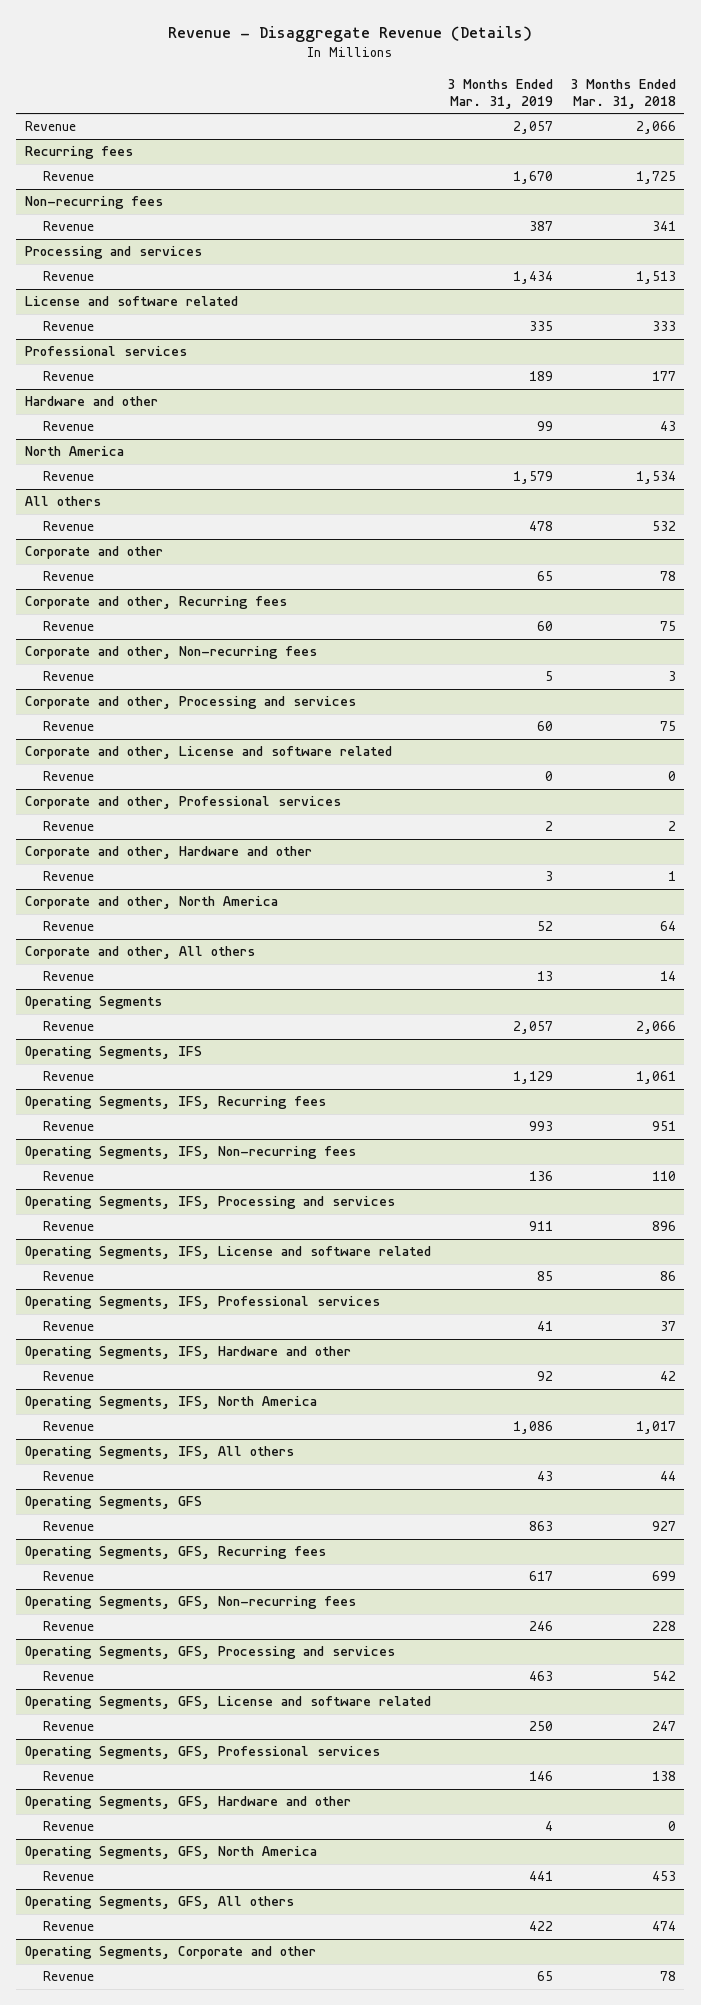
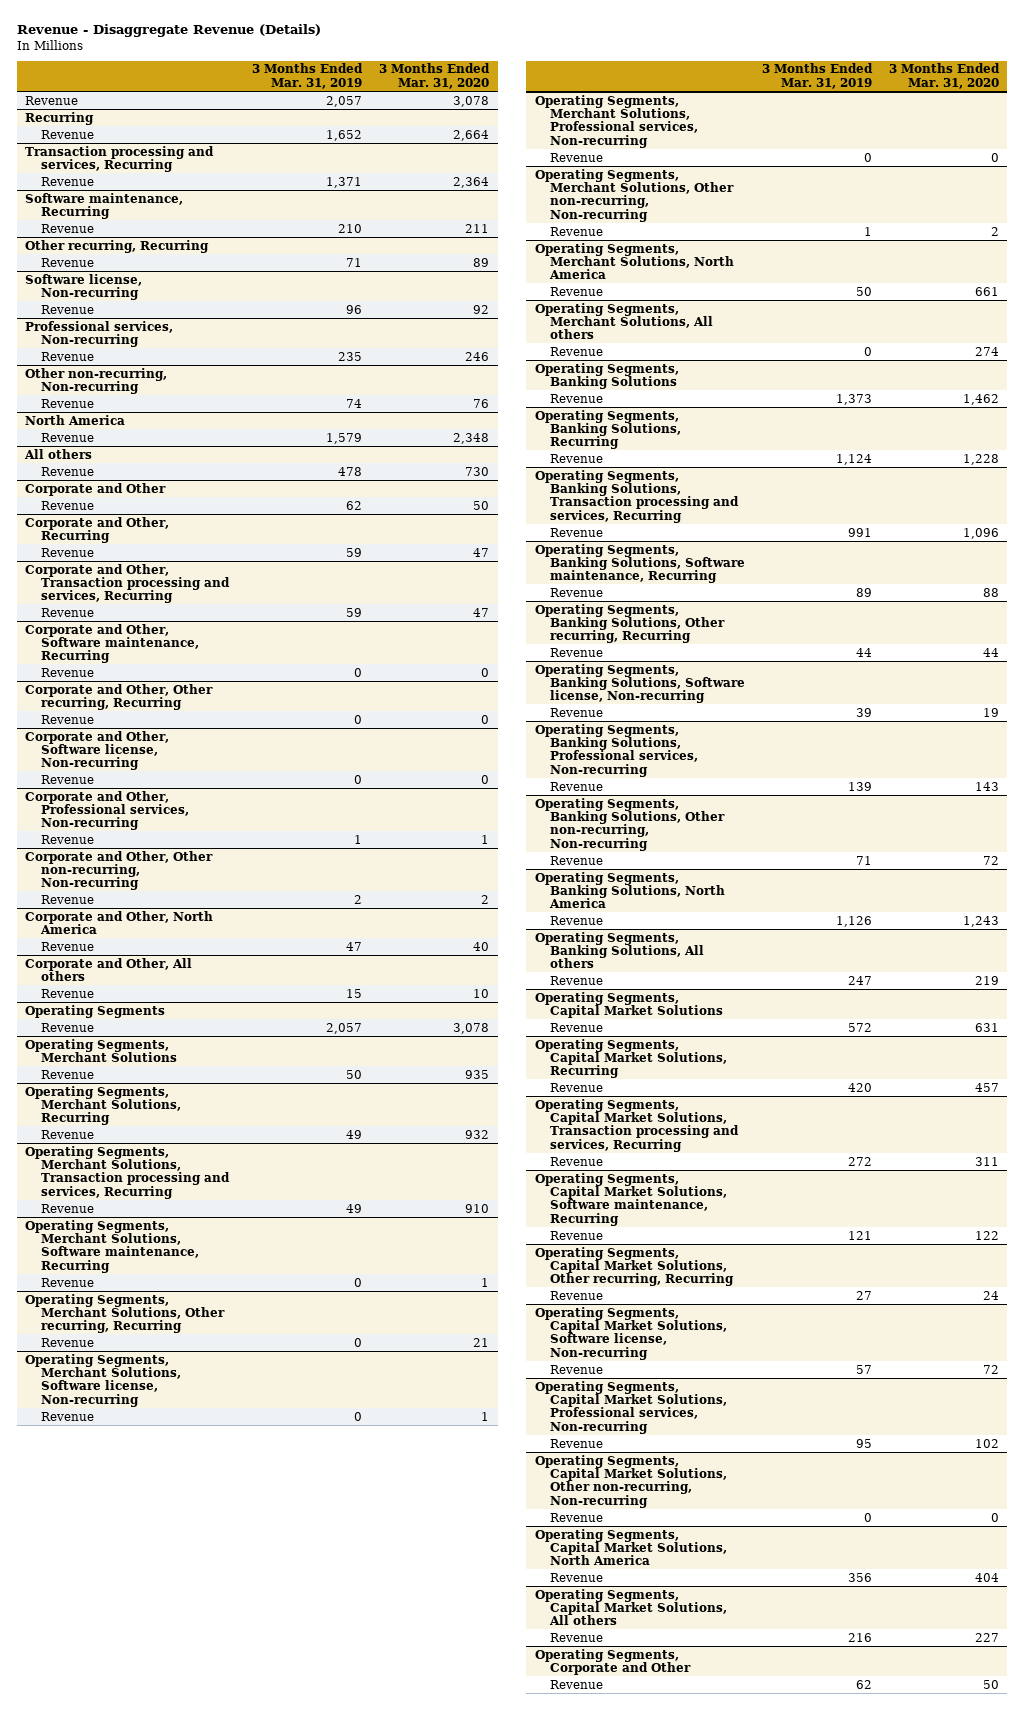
- | 3 Months Ended Mar. 31, 2019 | 3 Months Ended Mar. 31, 2018
+ | 3 Months Ended Mar. 31, 2019 | 3 Months Ended Mar. 31, 2020
- Recurring fees
- Revenue | 1,670 | 1,725
- Non-recurring fees
- Revenue | 387 | 341
- Processing and services
- Revenue | 1,434 | 1,513
- License and software related
- Revenue | 335 | 333
- Professional services
- Revenue | 189 | 177
- Hardware and other
- Revenue | 99 | 43
+ Recurring
+ Revenue | 1,652 | 2,664
+ Transaction processing and services, Recurring
+ Revenue | 1,371 | 2,364
+ Software maintenance, Recurring
+ Revenue | 210 | 211
+ Other recurring, Recurring
+ Revenue | 71 | 89
+ Software license, Non-recurring
+ Revenue | 96 | 92
+ Professional services, Non-recurring
+ Revenue | 235 | 246
+ Other non-recurring, Non-recurring
+ Revenue | 74 | 76
- Corporate and other
- Revenue | 65 | 78
- Corporate and other, Recurring fees
- Revenue | 60 | 75
- Corporate and other, Non-recurring fees
- Revenue | 5 | 3
- Corporate and other, Processing and services
- Revenue | 60 | 75
- Corporate and other, License and software related
+ Corporate and Other
+ Revenue | 62 | 50
+ Corporate and Other, Recurring
+ Revenue | 59 | 47
+ Corporate and Other, Transaction processing and services, Recurring
+ Revenue | 59 | 47
+ Corporate and Other, Software maintenance, Recurring
- Corporate and other, Professional services
+ Corporate and Other, Other recurring, Recurring
+ Revenue | 0 | 0
+ Corporate and Other, Software license, Non-recurring
+ Revenue | 0 | 0
+ Corporate and Other, Professional services, Non-recurring
+ Revenue | 1 | 1
+ Corporate and Other, Other non-recurring, Non-recurring
- Corporate and other, Hardware and other
- Revenue | 3 | 1
- Corporate and other, North America
- Revenue | 52 | 64
- Corporate and other, All others
- Revenue | 13 | 14
+ Corporate and Other, North America
+ Revenue | 47 | 40
+ Corporate and Other, All others
+ Revenue | 15 | 10
- Operating Segments, IFS
- Revenue | 1,129 | 1,061
- Operating Segments, IFS, Recurring fees
- Revenue | 993 | 951
- Operating Segments, IFS, Non-recurring fees
- Revenue | 136 | 110
- Operating Segments, IFS, Processing and services
- Revenue | 911 | 896
- Operating Segments, IFS, License and software related
- Revenue | 85 | 86
- Operating Segments, IFS, Professional services
- Revenue | 41 | 37
- Operating Segments, IFS, Hardware and other
- Revenue | 92 | 42
- Operating Segments, IFS, North America
- Revenue | 1,086 | 1,017
- Operating Segments, IFS, All others
- Revenue | 43 | 44
- Operating Segments, GFS
- Revenue | 863 | 927
- Operating Segments, GFS, Recurring fees
- Revenue | 617 | 699
- Operating Segments, GFS, Non-recurring fees
- Revenue | 246 | 228
- Operating Segments, GFS, Processing and services
- Revenue | 463 | 542
- Operating Segments, GFS, License and software related
- Revenue | 250 | 247
- Operating Segments, GFS, Professional services
- Revenue | 146 | 138
- Operating Segments, GFS, Hardware and other
- Revenue | 4 | 0
- Operating Segments, GFS, North America
- Revenue | 441 | 453
- Operating Segments, GFS, All others
- Revenue | 422 | 474
- Operating Segments, Corporate and other
- Revenue | 65 | 78
+ Operating Segments, Merchant Solutions
+ Revenue | 50 | 935
+ Operating Segments, Merchant Solutions, Recurring
+ Revenue | 49 | 932
+ Operating Segments, Merchant Solutions, Transaction processing and services, Recurring
+ Revenue | 49 | 910
+ Operating Segments, Merchant Solutions, Software maintenance, Recurring
+ Revenue | 0 | 1
+ Operating Segments, Merchant Solutions, Other recurring, Recurring
+ Revenue | 0 | 21
+ Operating Segments, Merchant Solutions, Software license, Non-recurring
+ Revenue | 0 | 1
+ Operating Segments, Merchant Solutions, Professional services, Non-recurring
+ Revenue | 0 | 0
+ Operating Segments, Merchant Solutions, Other non-recurring, Non-recurring
+ Revenue | 1 | 2
+ Operating Segments, Merchant Solutions, North America
+ Revenue | 50 | 661
+ Operating Segments, Merchant Solutions, All others
+ Revenue | 0 | 274
+ Operating Segments, Banking Solutions
+ Revenue | 1,373 | 1,462
+ Operating Segments, Banking Solutions, Recurring
+ Revenue | 1,124 | 1,228
+ Operating Segments, Banking Solutions, Transaction processing and services, Recurring
+ Revenue | 991 | 1,096
+ Operating Segments, Banking Solutions, Software maintenance, Recurring
+ Revenue | 89 | 88
+ Operating Segments, Banking Solutions, Other recurring, Recurring
+ Revenue | 44 | 44
+ Operating Segments, Banking Solutions, Software license, Non-recurring
+ Revenue | 39 | 19
+ Operating Segments, Banking Solutions, Professional services, Non-recurring
+ Revenue | 139 | 143
+ Operating Segments, Banking Solutions, Other non-recurring, Non-recurring
+ Revenue | 71 | 72
+ Operating Segments, Banking Solutions, North America
+ Revenue | 1,126 | 1,243
+ Operating Segments, Banking Solutions, All others
+ Revenue | 247 | 219
+ Operating Segments, Capital Market Solutions
+ Revenue | 572 | 631
+ Operating Segments, Capital Market Solutions, Recurring
+ Revenue | 420 | 457
+ Operating Segments, Capital Market Solutions, Transaction processing and services, Recurring
+ Revenue | 272 | 311
+ Operating Segments, Capital Market Solutions, Software maintenance, Recurring
+ Revenue | 121 | 122
+ Operating Segments, Capital Market Solutions, Other recurring, Recurring
+ Revenue | 27 | 24
+ Operating Segments, Capital Market Solutions, Software license, Non-recurring
+ Revenue | 57 | 72
+ Operating Segments, Capital Market Solutions, Professional services, Non-recurring
+ Revenue | 95 | 102
+ Operating Segments, Capital Market Solutions, Other non-recurring, Non-recurring
+ Revenue | 0 | 0
+ Operating Segments, Capital Market Solutions, North America
+ Revenue | 356 | 404
+ Operating Segments, Capital Market Solutions, All others
+ Revenue | 216 | 227
+ Operating Segments, Corporate and Other
+ Revenue | 62 | 50

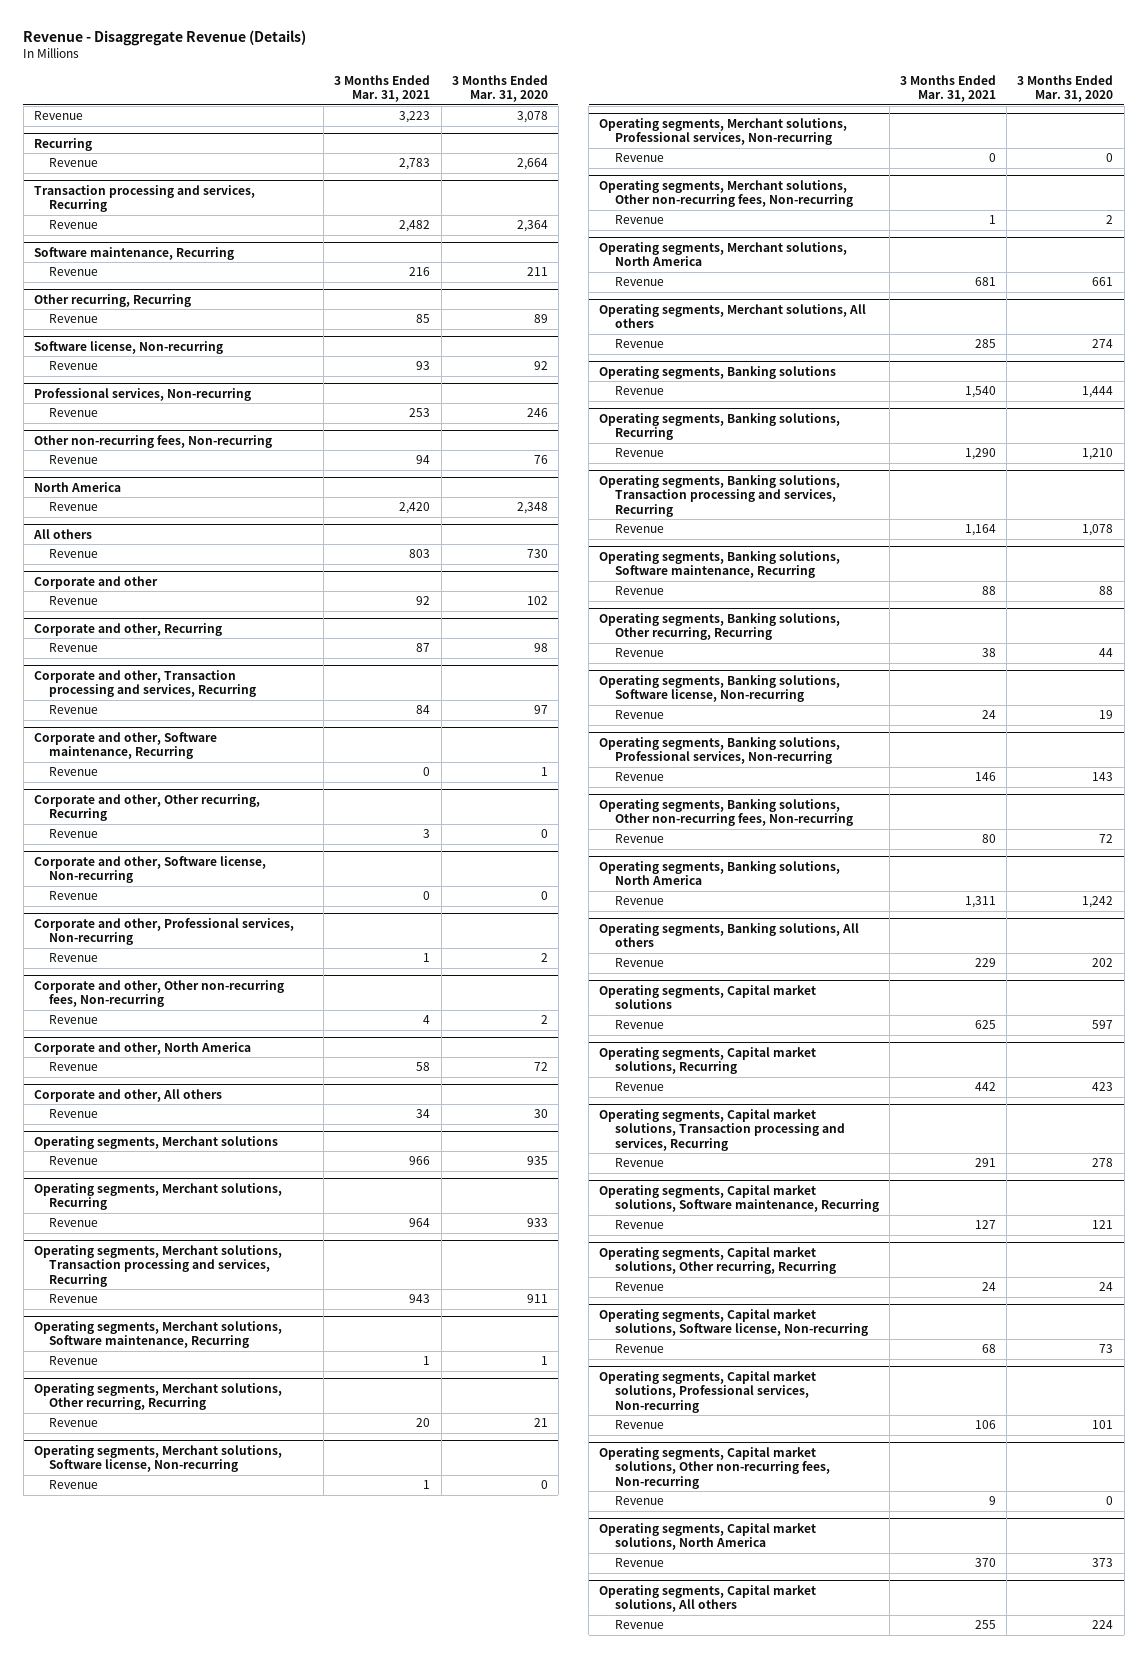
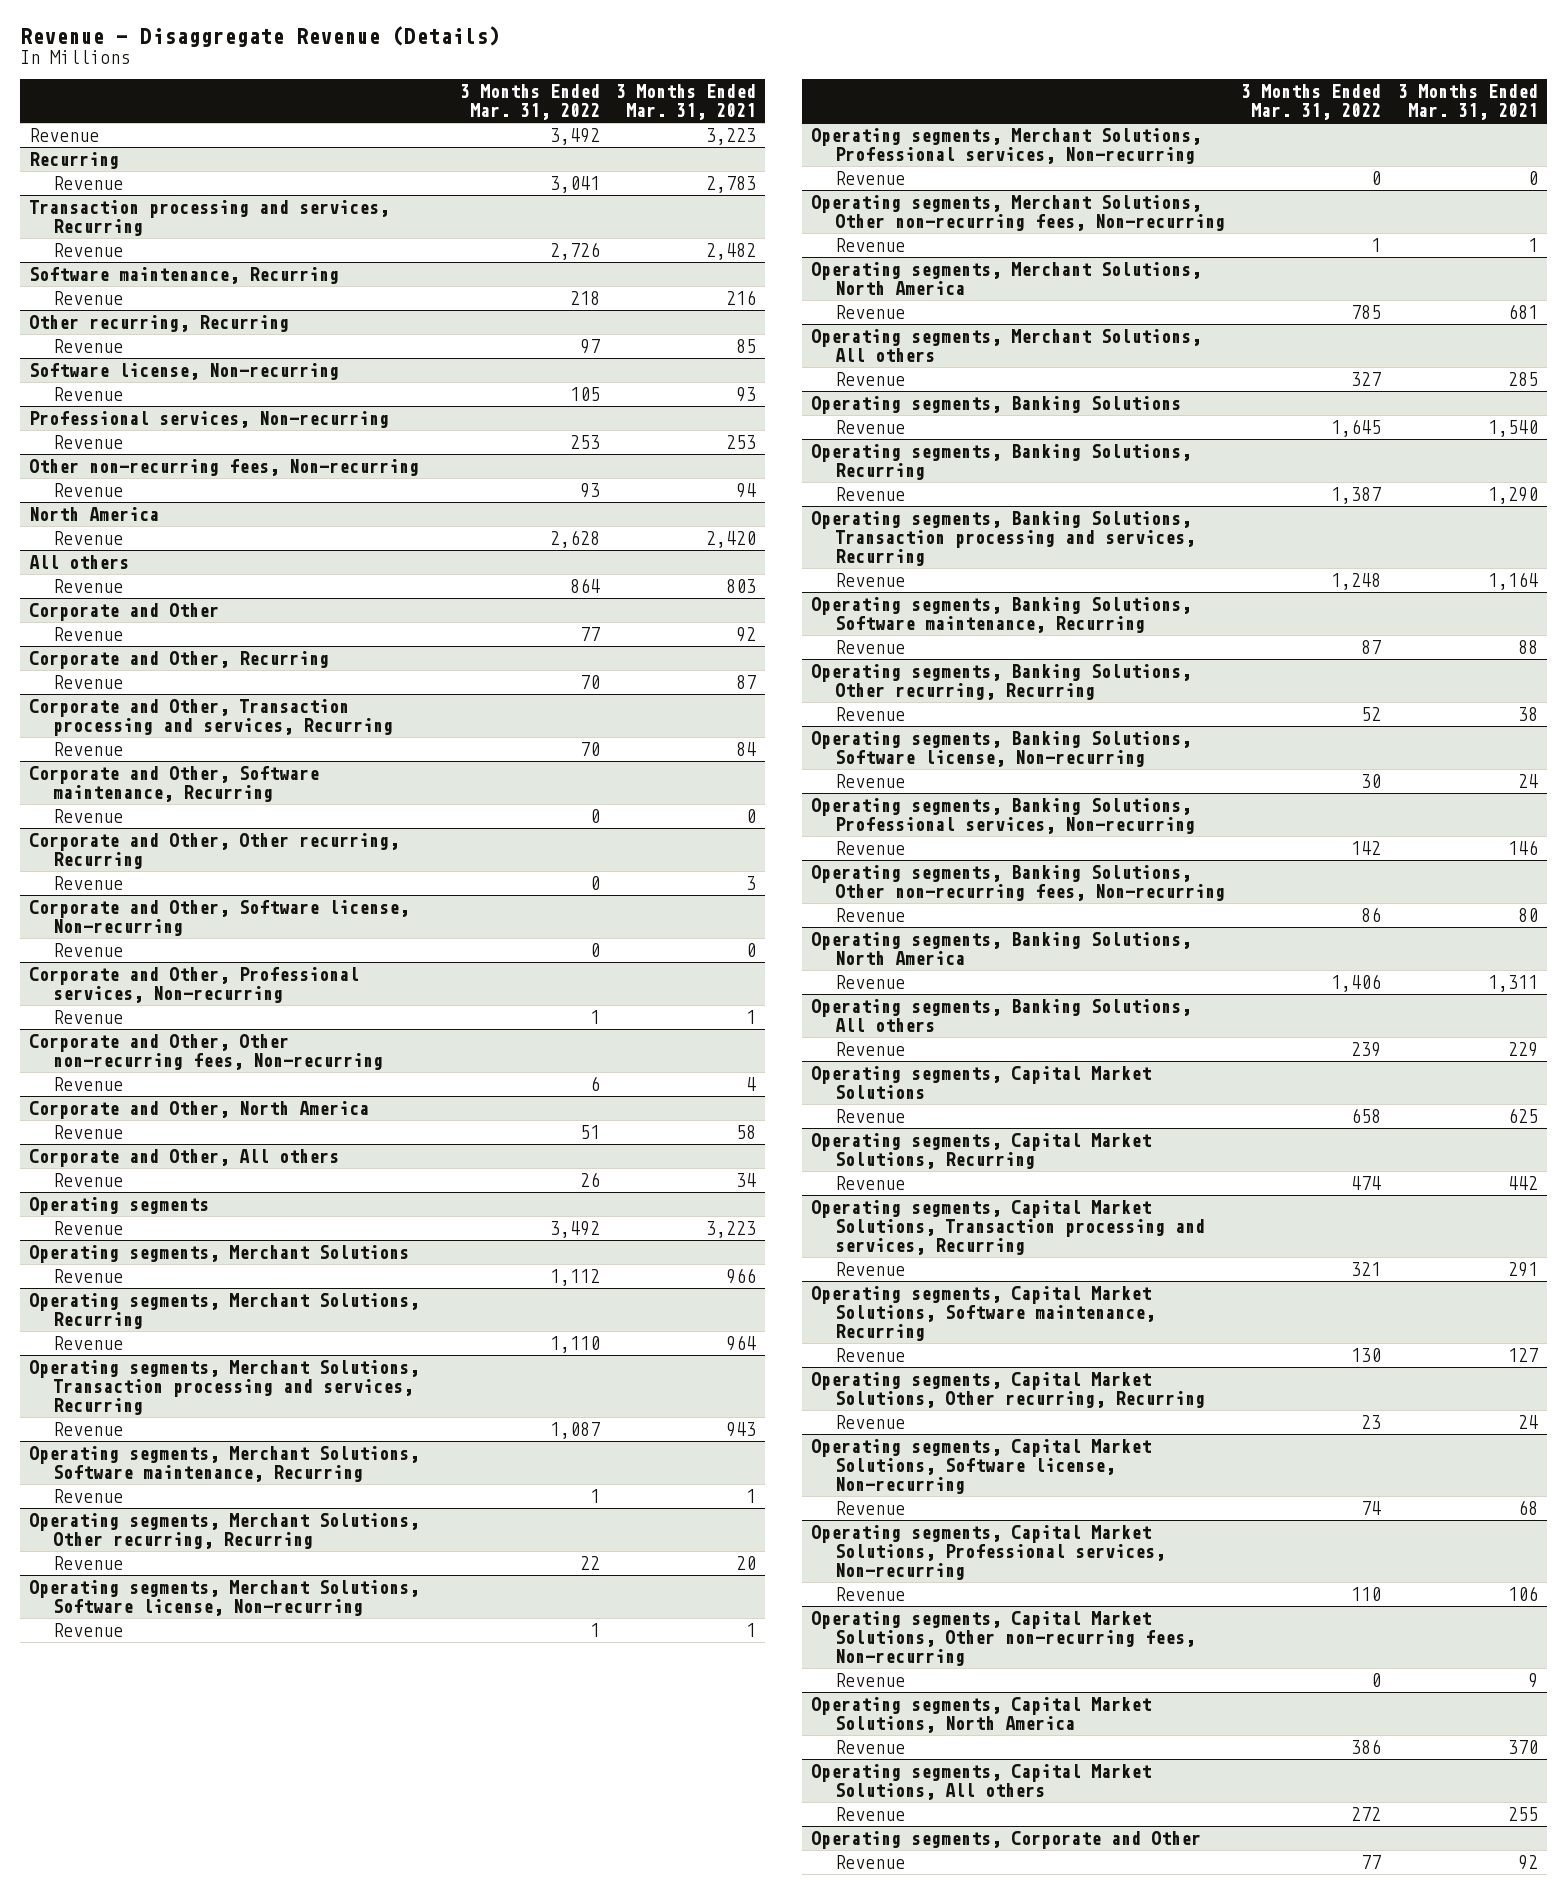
- | 3 Months Ended Mar. 31, 2021 | 3 Months Ended Mar. 31, 2020
+ | 3 Months Ended Mar. 31, 2022 | 3 Months Ended Mar. 31, 2021
- Corporate and other
+ Corporate and Other
- Corporate and other, Recurring
+ Corporate and Other, Recurring
- Corporate and other, Transaction processing and services, Recurring
+ Corporate and Other, Transaction processing and services, Recurring
- Corporate and other, Software maintenance, Recurring
+ Corporate and Other, Software maintenance, Recurring
- Corporate and other, Other recurring, Recurring
+ Corporate and Other, Other recurring, Recurring
- Corporate and other, Software license, Non-recurring
+ Corporate and Other, Software license, Non-recurring
- Corporate and other, Professional services, Non-recurring
+ Corporate and Other, Professional services, Non-recurring
- Corporate and other, Other non-recurring fees, Non-recurring
+ Corporate and Other, Other non-recurring fees, Non-recurring
- Corporate and other, North America
+ Corporate and Other, North America
- Corporate and other, All others
+ Corporate and Other, All others
- Operating segments, Merchant solutions
+ Operating segments
+ Revenue | 3,492 | 3,223
+ Operating segments, Merchant Solutions
- Operating segments, Merchant solutions, Recurring
+ Operating segments, Merchant Solutions, Recurring
- Operating segments, Merchant solutions, Transaction processing and services, Recurring
+ Operating segments, Merchant Solutions, Transaction processing and services, Recurring
- Operating segments, Merchant solutions, Software maintenance, Recurring
+ Operating segments, Merchant Solutions, Software maintenance, Recurring
- Operating segments, Merchant solutions, Other recurring, Recurring
+ Operating segments, Merchant Solutions, Other recurring, Recurring
- Operating segments, Merchant solutions, Software license, Non-recurring
+ Operating segments, Merchant Solutions, Software license, Non-recurring
- Operating segments, Merchant solutions, Professional services, Non-recurring
+ Operating segments, Merchant Solutions, Professional services, Non-recurring
- Operating segments, Merchant solutions, Other non-recurring fees, Non-recurring
+ Operating segments, Merchant Solutions, Other non-recurring fees, Non-recurring
- Operating segments, Merchant solutions, North America
+ Operating segments, Merchant Solutions, North America
- Operating segments, Merchant solutions, All others
+ Operating segments, Merchant Solutions, All others
- Operating segments, Banking solutions
+ Operating segments, Banking Solutions
- Operating segments, Banking solutions, Recurring
+ Operating segments, Banking Solutions, Recurring
- Operating segments, Banking solutions, Transaction processing and services, Recurring
+ Operating segments, Banking Solutions, Transaction processing and services, Recurring
- Operating segments, Banking solutions, Software maintenance, Recurring
+ Operating segments, Banking Solutions, Software maintenance, Recurring
- Operating segments, Banking solutions, Other recurring, Recurring
+ Operating segments, Banking Solutions, Other recurring, Recurring
- Operating segments, Banking solutions, Software license, Non-recurring
+ Operating segments, Banking Solutions, Software license, Non-recurring
- Operating segments, Banking solutions, Professional services, Non-recurring
+ Operating segments, Banking Solutions, Professional services, Non-recurring
- Operating segments, Banking solutions, Other non-recurring fees, Non-recurring
+ Operating segments, Banking Solutions, Other non-recurring fees, Non-recurring
- Operating segments, Banking solutions, North America
+ Operating segments, Banking Solutions, North America
- Operating segments, Banking solutions, All others
+ Operating segments, Banking Solutions, All others
- Operating segments, Capital market solutions
+ Operating segments, Capital Market Solutions
- Operating segments, Capital market solutions, Recurring
+ Operating segments, Capital Market Solutions, Recurring
- Operating segments, Capital market solutions, Transaction processing and services, Recurring
+ Operating segments, Capital Market Solutions, Transaction processing and services, Recurring
- Operating segments, Capital market solutions, Software maintenance, Recurring
+ Operating segments, Capital Market Solutions, Software maintenance, Recurring
- Operating segments, Capital market solutions, Other recurring, Recurring
+ Operating segments, Capital Market Solutions, Other recurring, Recurring
- Operating segments, Capital market solutions, Software license, Non-recurring
+ Operating segments, Capital Market Solutions, Software license, Non-recurring
- Operating segments, Capital market solutions, Professional services, Non-recurring
+ Operating segments, Capital Market Solutions, Professional services, Non-recurring
- Operating segments, Capital market solutions, Other non-recurring fees, Non-recurring
+ Operating segments, Capital Market Solutions, Other non-recurring fees, Non-recurring
- Operating segments, Capital market solutions, North America
+ Operating segments, Capital Market Solutions, North America
- Operating segments, Capital market solutions, All others
+ Operating segments, Capital Market Solutions, All others
+ Operating segments, Corporate and Other
+ Revenue | 77 | 92

